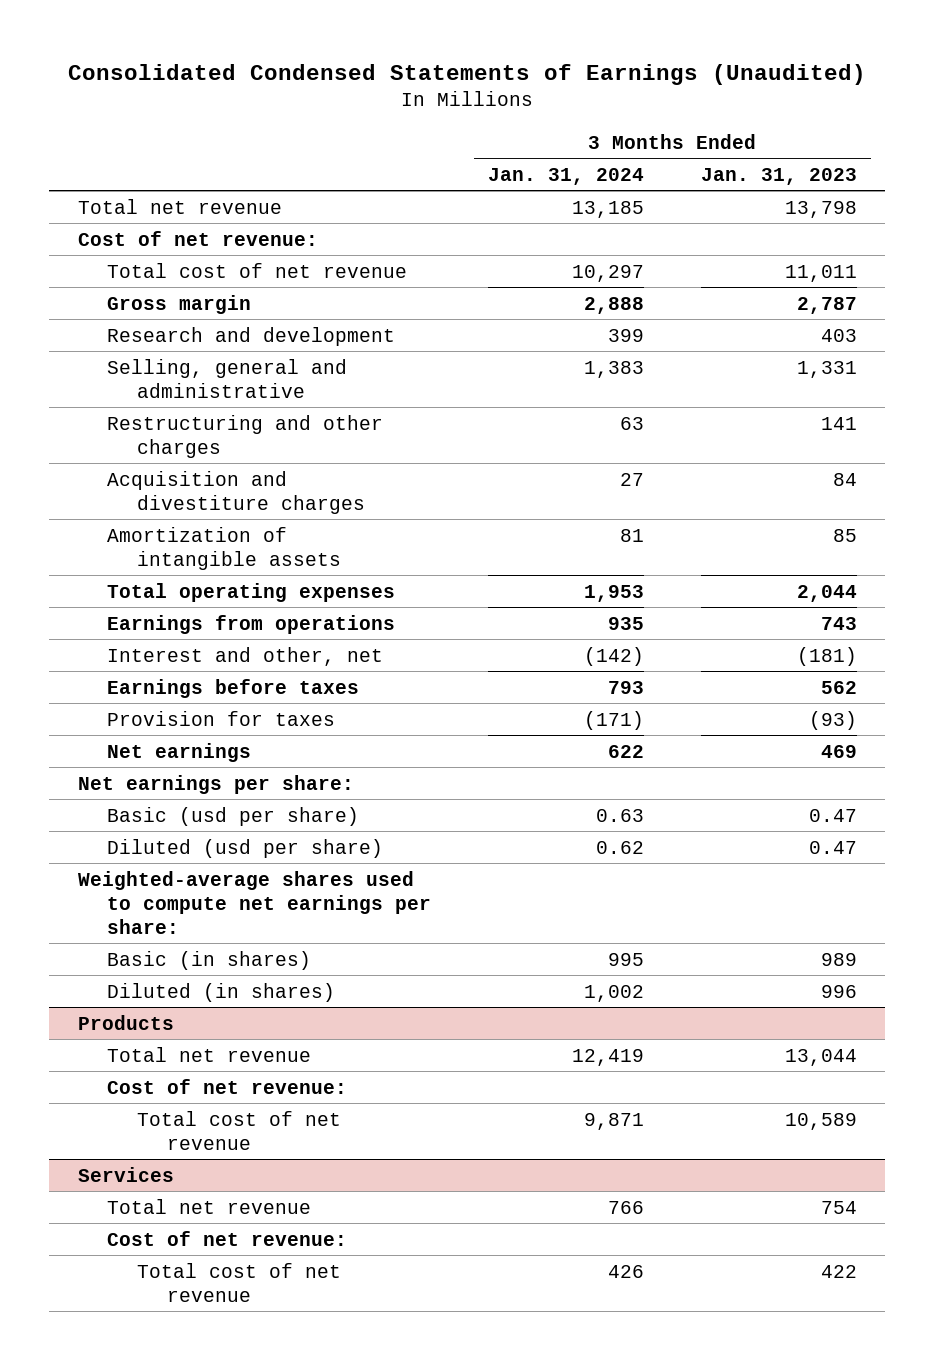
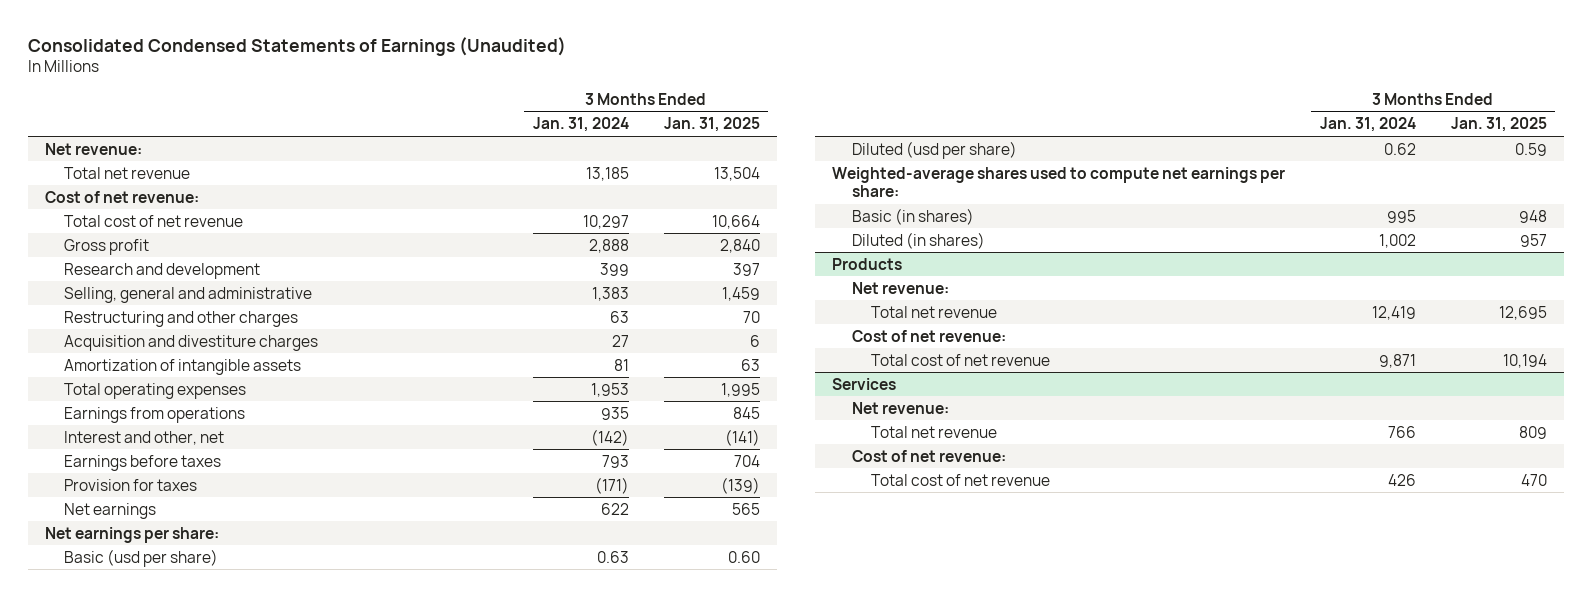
- | 3 Months Ended Jan. 31, 2024 | 3 Months Ended Jan. 31, 2023
+ | 3 Months Ended Jan. 31, 2024 | 3 Months Ended Jan. 31, 2025
+ Net revenue:
- Gross margin | 2,888 | 2,787
+ Gross profit | 2,888 | 2,840
@ Products
+ Net revenue:
@ Services
+ Net revenue:

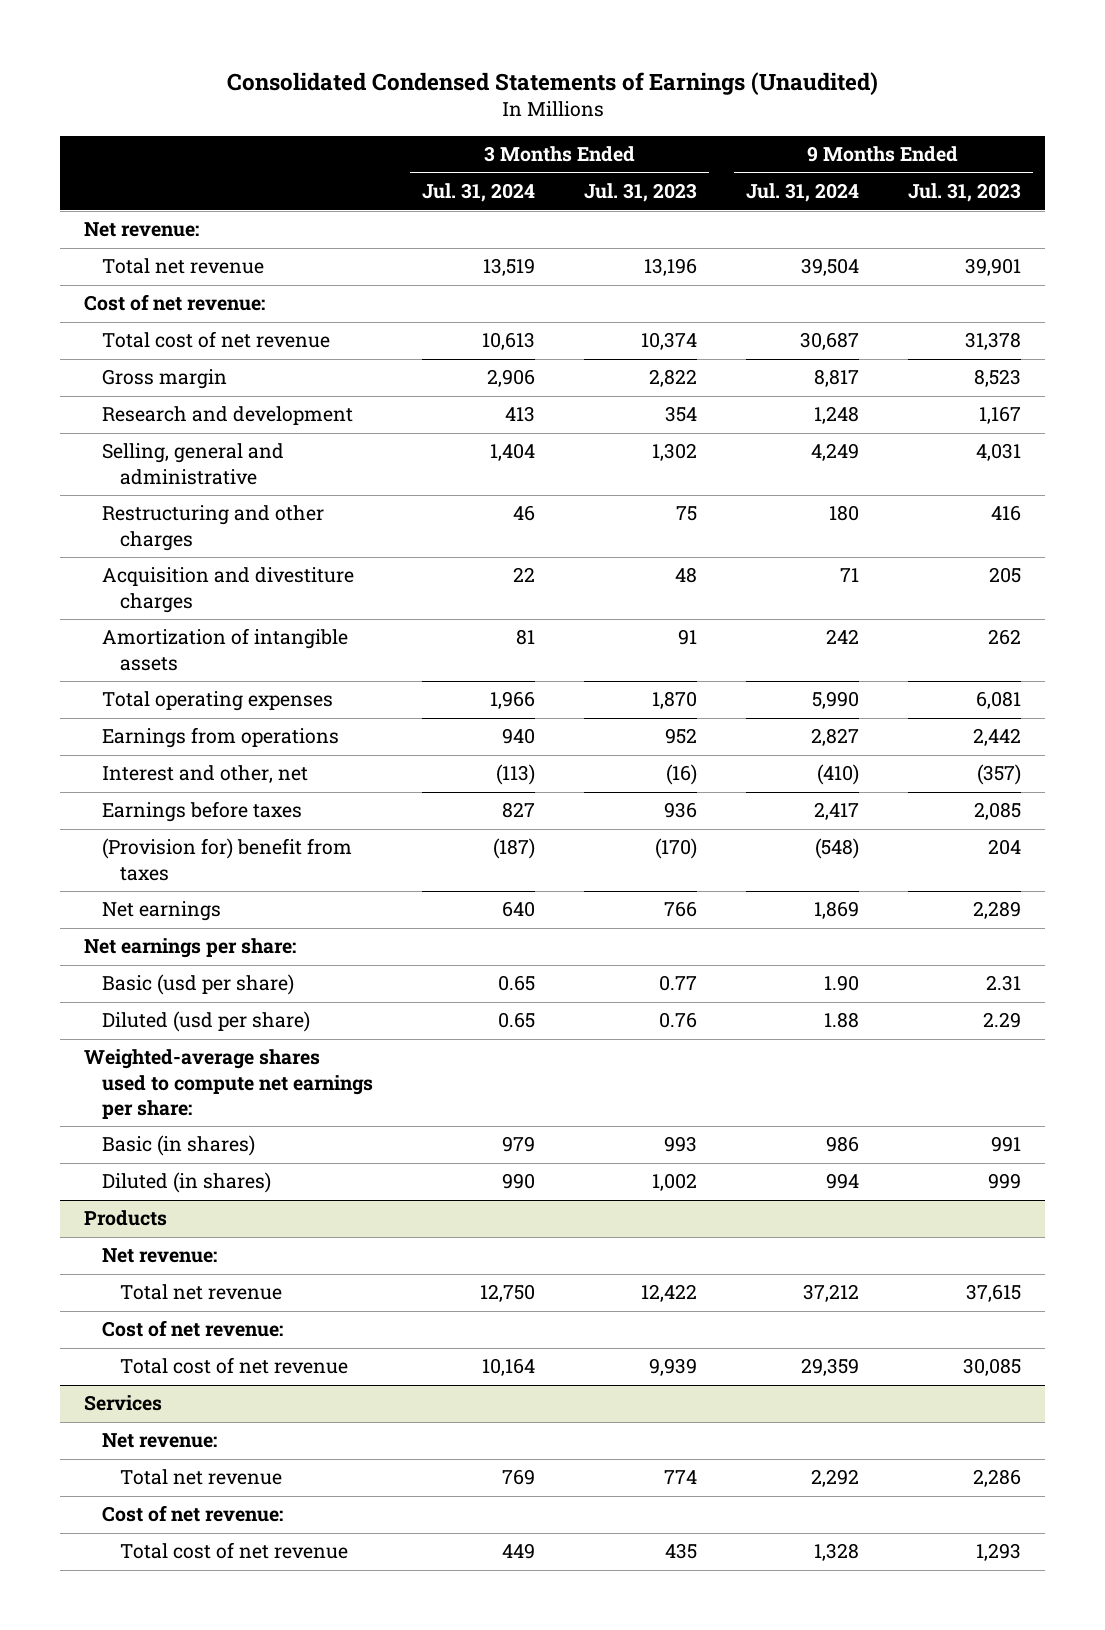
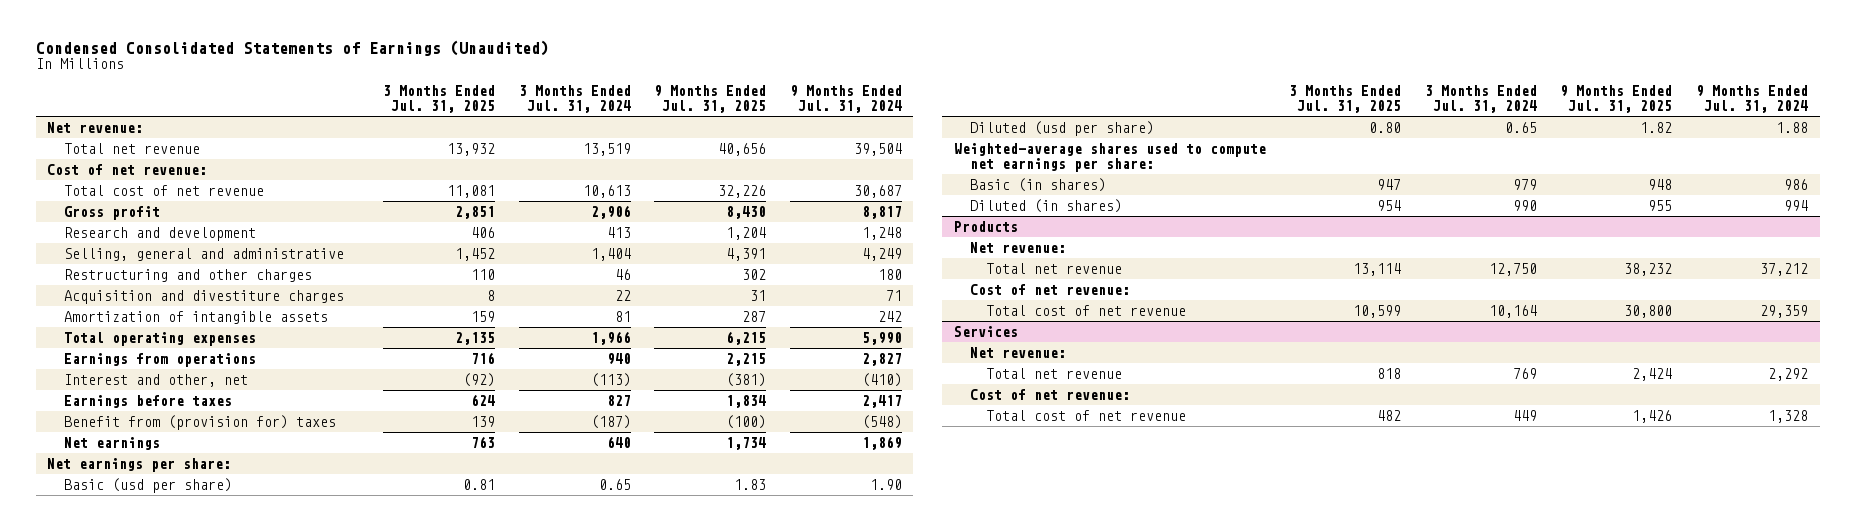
- Consolidated Condensed Statements of Earnings (Unaudited)
+ Condensed Consolidated Statements of Earnings (Unaudited)
- | 3 Months Ended Jul. 31, 2024 | 3 Months Ended Jul. 31, 2023 | 9 Months Ended Jul. 31, 2024 | 9 Months Ended Jul. 31, 2023
+ | 3 Months Ended Jul. 31, 2025 | 3 Months Ended Jul. 31, 2024 | 9 Months Ended Jul. 31, 2025 | 9 Months Ended Jul. 31, 2024
- Gross margin | 2,906 | 2,822 | 8,817 | 8,523
+ Gross profit | 2,851 | 2,906 | 8,430 | 8,817
- (Provision for) benefit from taxes | (187) | (170) | (548) | 204
+ Benefit from (provision for) taxes | 139 | (187) | (100) | (548)

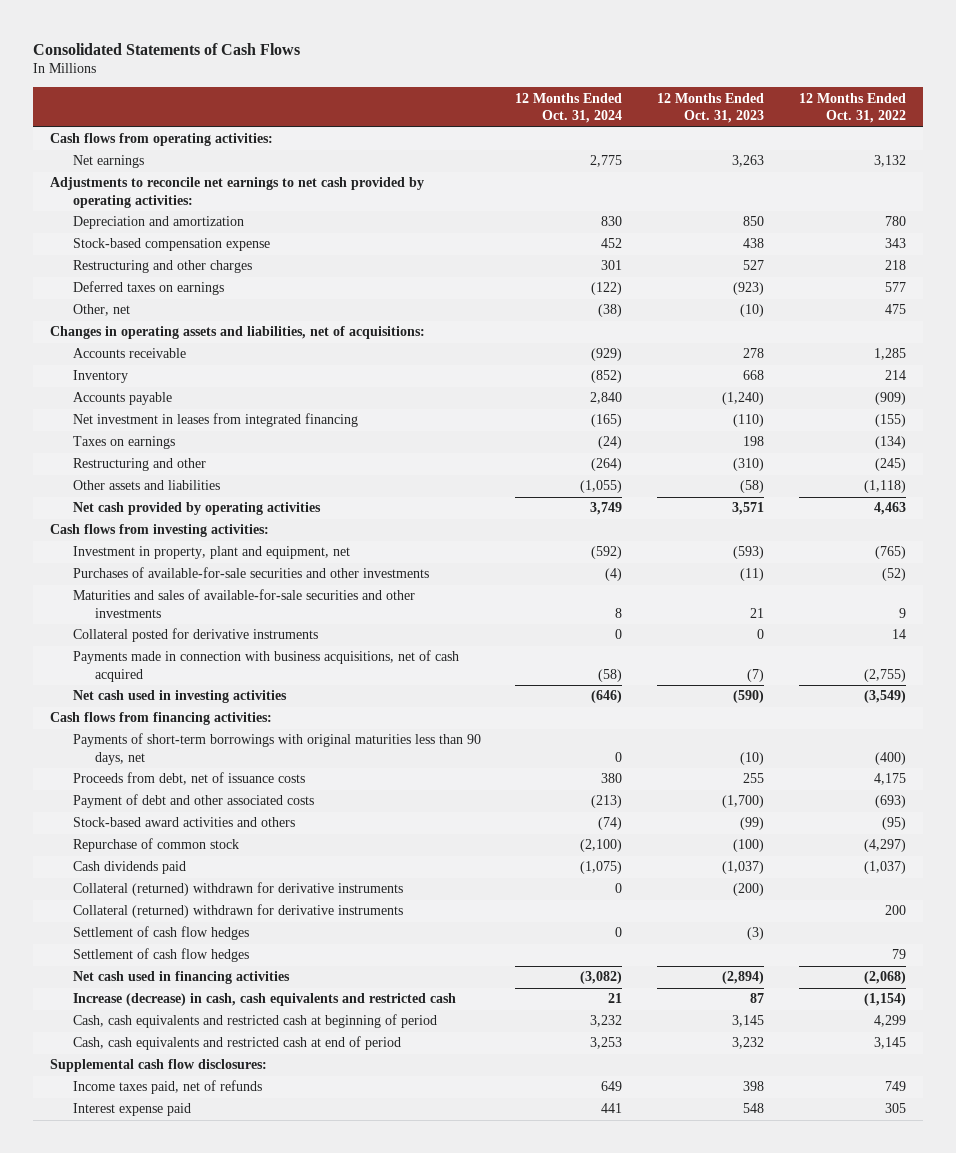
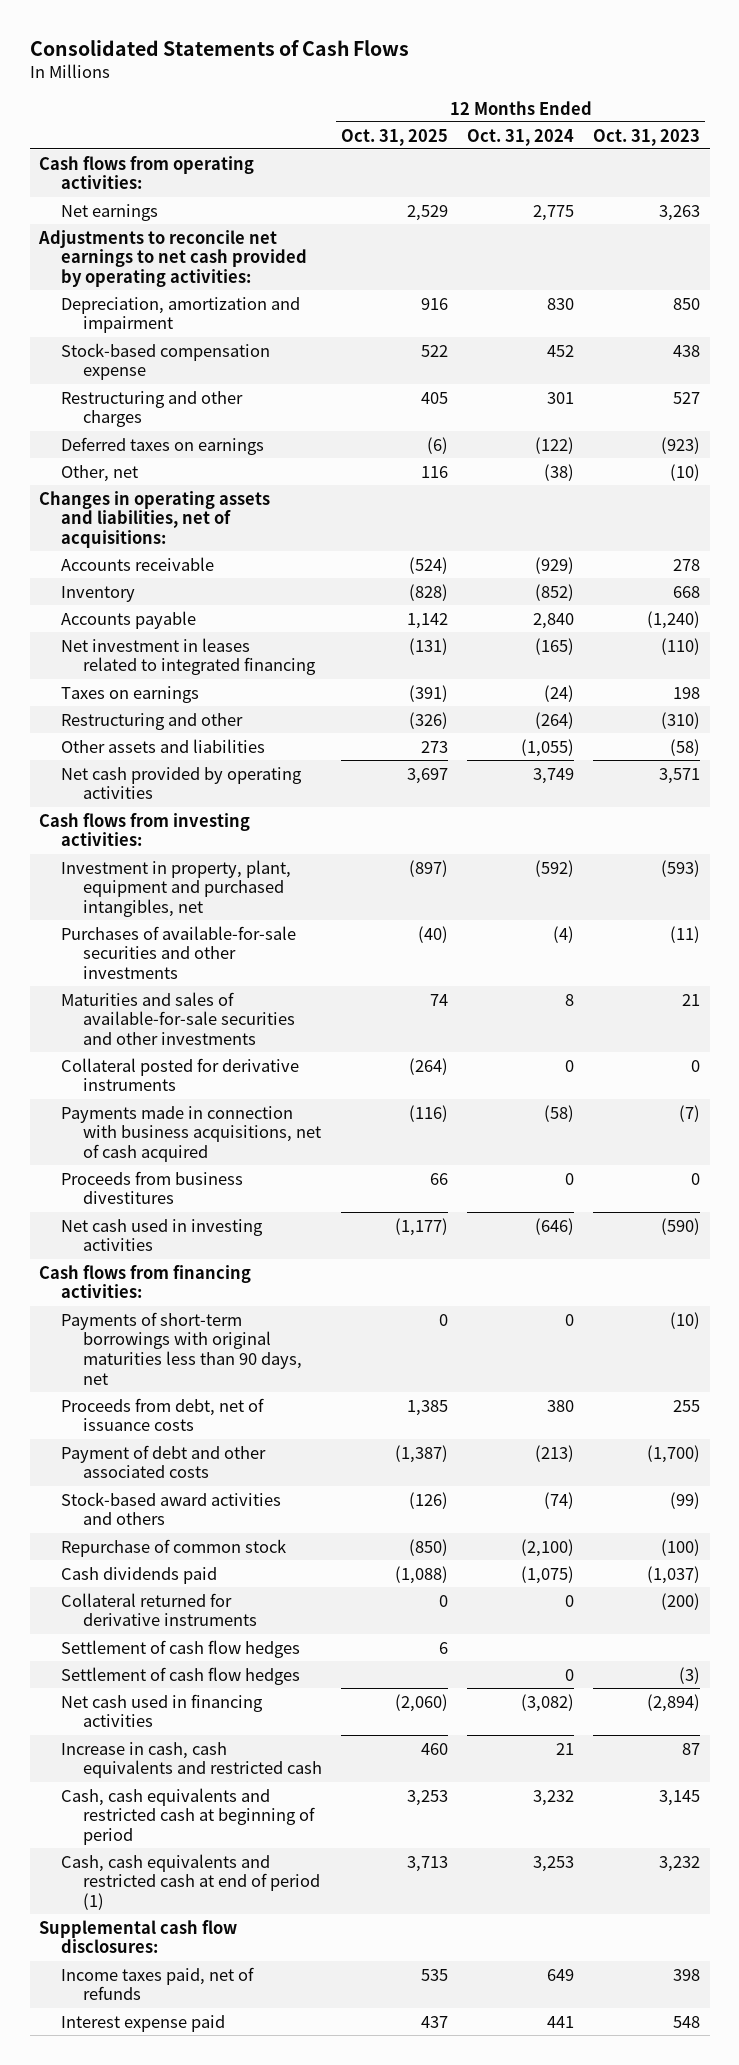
- | 12 Months Ended Oct. 31, 2024 | 12 Months Ended Oct. 31, 2023 | 12 Months Ended Oct. 31, 2022
+ | 12 Months Ended Oct. 31, 2025 | 12 Months Ended Oct. 31, 2024 | 12 Months Ended Oct. 31, 2023
- Depreciation and amortization | 830 | 850 | 780
+ Depreciation, amortization and impairment | 916 | 830 | 850
- Net investment in leases from integrated financing | (165) | (110) | (155)
+ Net investment in leases related to integrated financing | (131) | (165) | (110)
- Investment in property, plant and equipment, net | (592) | (593) | (765)
+ Investment in property, plant, equipment and purchased intangibles, net | (897) | (592) | (593)
+ Proceeds from business divestitures | 66 | 0 | 0
- Collateral (returned) withdrawn for derivative instruments | 0 | (200) |
- Collateral (returned) withdrawn for derivative instruments | | | 200
+ Collateral returned for derivative instruments | 0 | 0 | (200)
moved down: Settlement of cash flow hedges | | 0 | (3)
- Increase (decrease) in cash, cash equivalents and restricted cash | 21 | 87 | (1,154)
+ Increase in cash, cash equivalents and restricted cash | 460 | 21 | 87
- Cash, cash equivalents and restricted cash at end of period | 3,253 | 3,232 | 3,145
+ Cash, cash equivalents and restricted cash at end of period (1) | 3,713 | 3,253 | 3,232

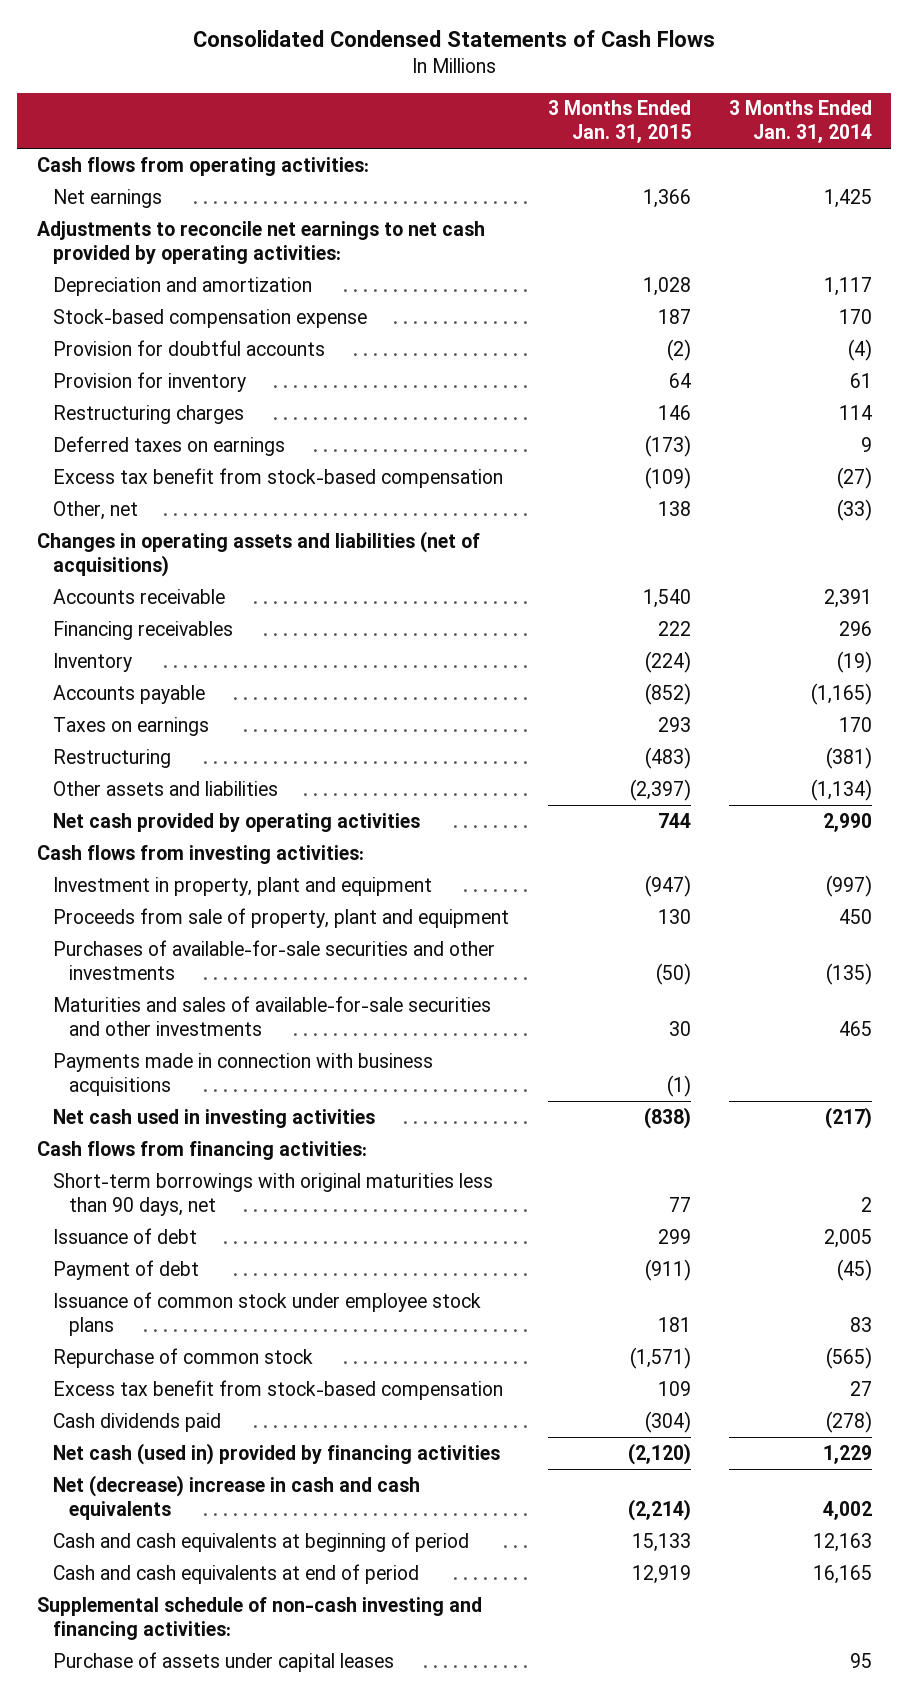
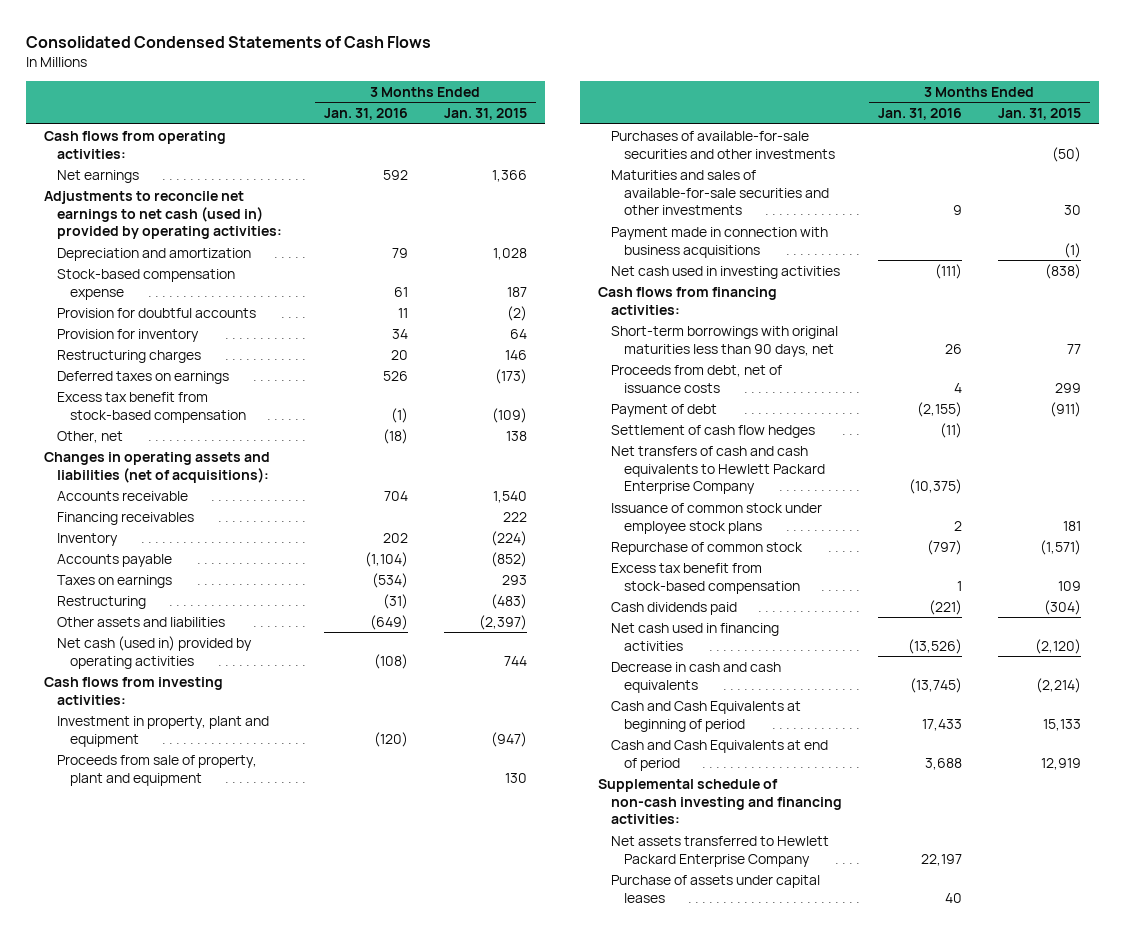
- | 3 Months Ended Jan. 31, 2015 | 3 Months Ended Jan. 31, 2014
+ | 3 Months Ended Jan. 31, 2016 | 3 Months Ended Jan. 31, 2015
- Adjustments to reconcile net earnings to net cash provided by operating activities:
+ Adjustments to reconcile net earnings to net cash (used in) provided by operating activities:
- Changes in operating assets and liabilities (net of acquisitions)
+ Changes in operating assets and liabilities (net of acquisitions):
- Net cash provided by operating activities | 744 | 2,990
+ Net cash (used in) provided by operating activities | (108) | 744
- Payments made in connection with business acquisitions | (1) |
+ Payment made in connection with business acquisitions | | (1)
- Issuance of debt | 299 | 2,005
+ Proceeds from debt, net of issuance costs | 4 | 299
+ Settlement of cash flow hedges | (11) |
+ Net transfers of cash and cash equivalents to Hewlett Packard Enterprise Company | (10,375) |
- Net cash (used in) provided by financing activities | (2,120) | 1,229
- Net (decrease) increase in cash and cash equivalents | (2,214) | 4,002
- Cash and cash equivalents at beginning of period | 15,133 | 12,163
- Cash and cash equivalents at end of period | 12,919 | 16,165
+ Net cash used in financing activities | (13,526) | (2,120)
+ Decrease in cash and cash equivalents | (13,745) | (2,214)
+ Cash and Cash Equivalents at beginning of period | 17,433 | 15,133
+ Cash and Cash Equivalents at end of period | 3,688 | 12,919
+ Net assets transferred to Hewlett Packard Enterprise Company | 22,197 |

